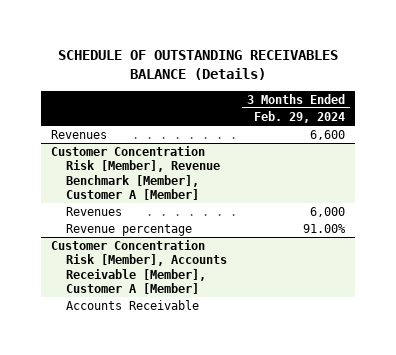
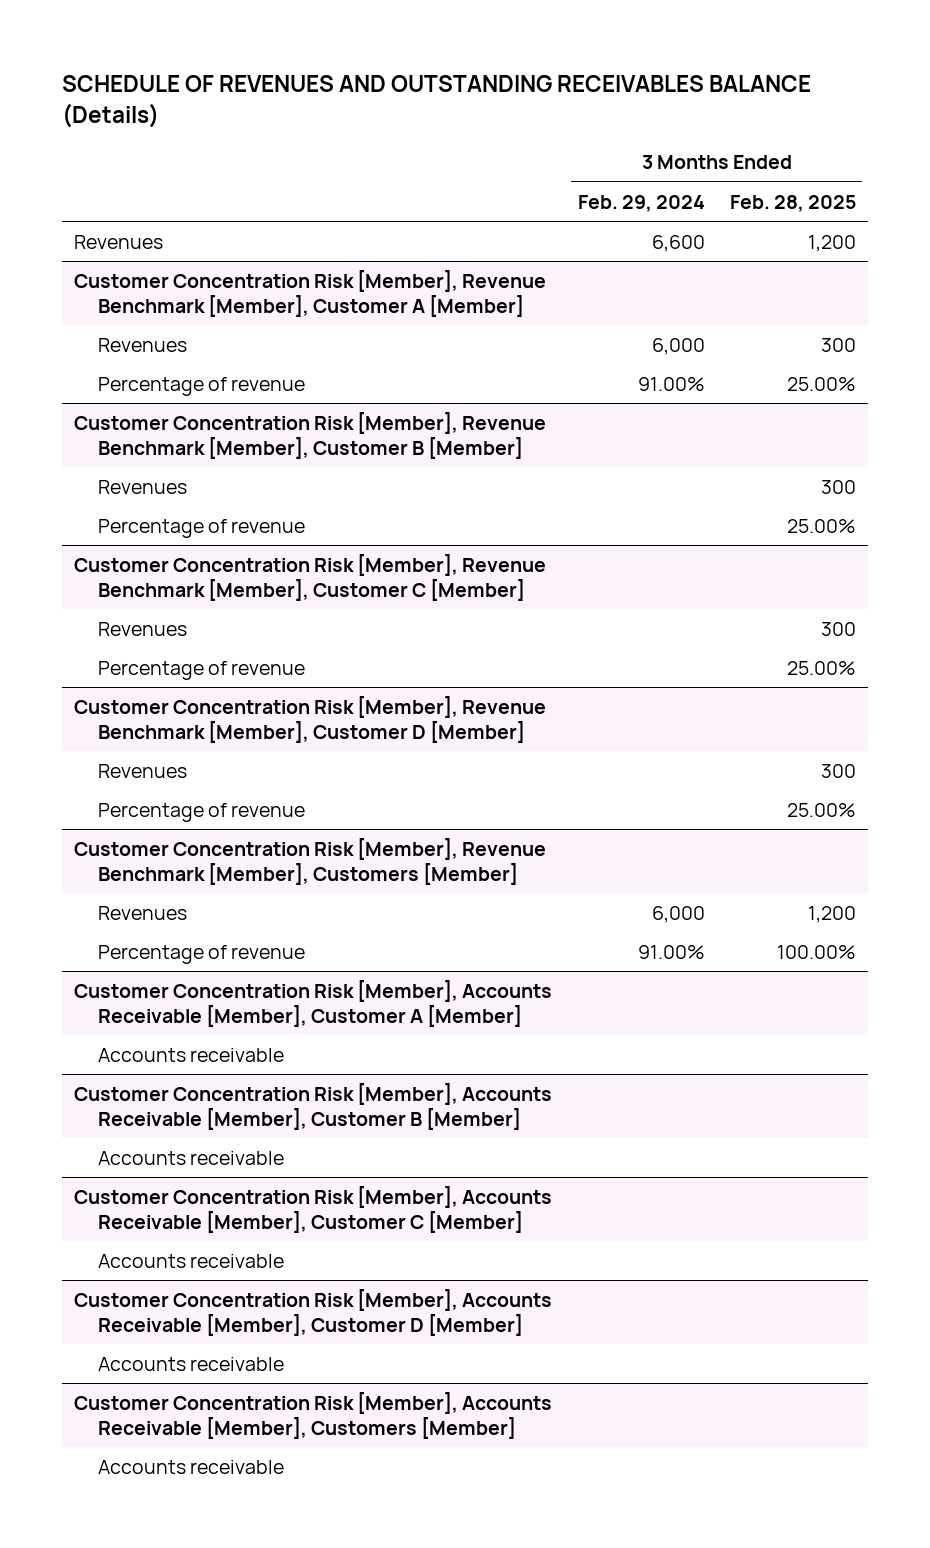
- SCHEDULE OF OUTSTANDING RECEIVABLES BALANCE (Details)
+ SCHEDULE OF REVENUES AND OUTSTANDING RECEIVABLES BALANCE (Details)
- | 3 Months Ended Feb. 29, 2024
+ | 3 Months Ended Feb. 29, 2024 | 3 Months Ended Feb. 28, 2025
@ Customer Concentration Risk [Member], Revenue Benchmark [Member], Customer A [Member]
- Revenue percentage | 91.00%
+ Percentage of revenue | 91.00% | 25.00%
+ Customer Concentration Risk [Member], Revenue Benchmark [Member], Customer B [Member]
+ Revenues | | 300
+ Percentage of revenue | | 25.00%
+ Customer Concentration Risk [Member], Revenue Benchmark [Member], Customer C [Member]
+ Revenues | | 300
+ Percentage of revenue | | 25.00%
+ Customer Concentration Risk [Member], Revenue Benchmark [Member], Customer D [Member]
+ Revenues | | 300
+ Percentage of revenue | | 25.00%
+ Customer Concentration Risk [Member], Revenue Benchmark [Member], Customers [Member]
+ Revenues | 6,000 | 1,200
+ Percentage of revenue | 91.00% | 100.00%
@ Customer Concentration Risk [Member], Accounts Receivable [Member], Customer A [Member]
- Accounts Receivable
+ Accounts receivable
+ Customer Concentration Risk [Member], Accounts Receivable [Member], Customer B [Member]
+ Accounts receivable
+ Customer Concentration Risk [Member], Accounts Receivable [Member], Customer C [Member]
+ Accounts receivable
+ Customer Concentration Risk [Member], Accounts Receivable [Member], Customer D [Member]
+ Accounts receivable
+ Customer Concentration Risk [Member], Accounts Receivable [Member], Customers [Member]
+ Accounts receivable

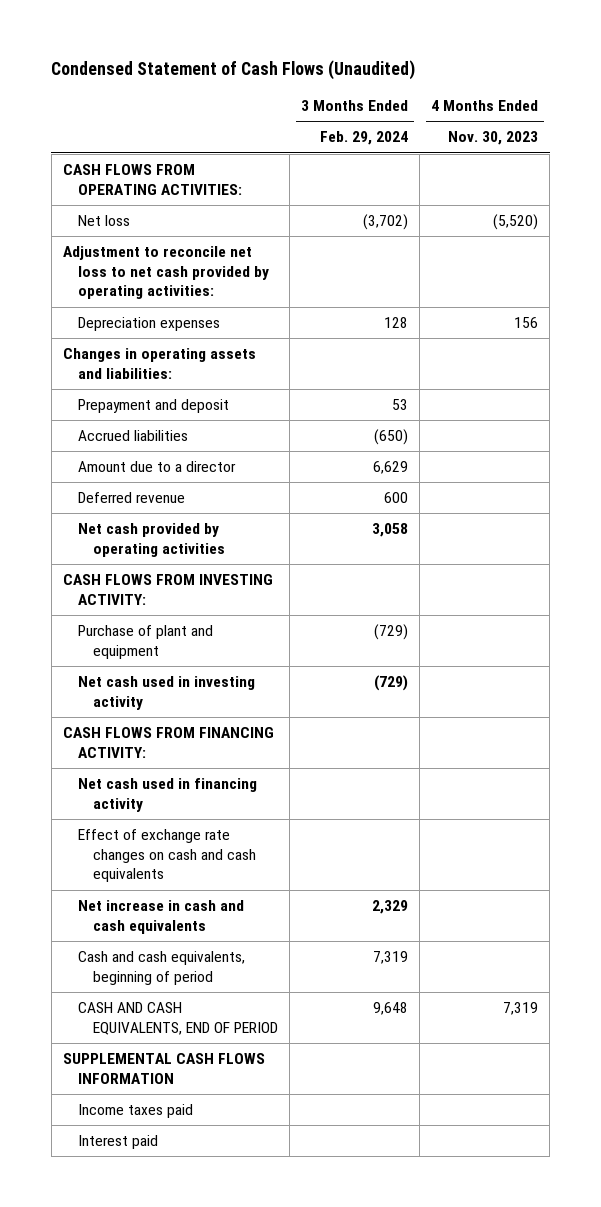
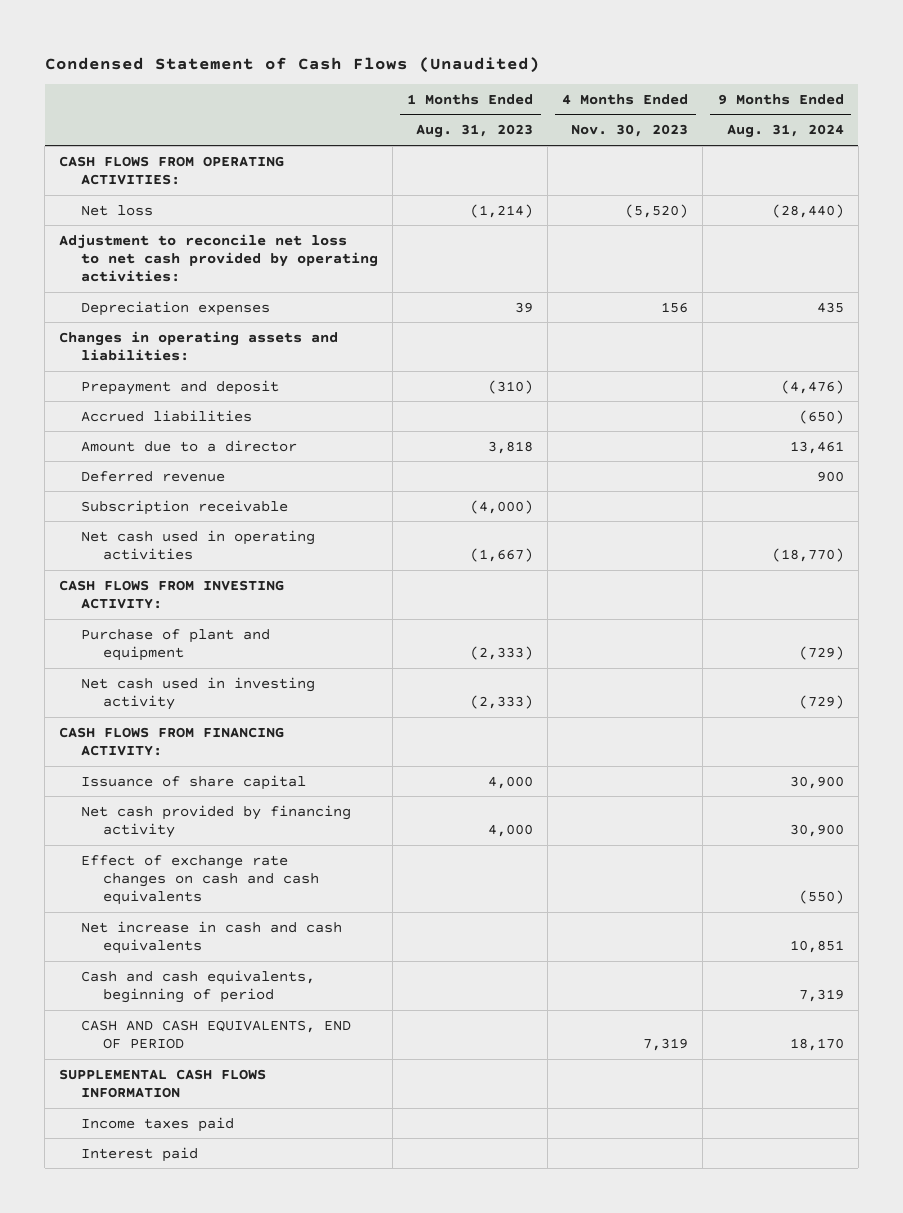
- | 3 Months Ended Feb. 29, 2024 | 4 Months Ended Nov. 30, 2023
+ | 1 Months Ended Aug. 31, 2023 | 4 Months Ended Nov. 30, 2023 | 9 Months Ended Aug. 31, 2024
- Net cash provided by operating activities | 3,058 |
+ Subscription receivable | (4,000) | |
+ Net cash used in operating activities | (1,667) | | (18,770)
- Net cash used in financing activity
+ Issuance of share capital | 4,000 | | 30,900
+ Net cash provided by financing activity | 4,000 | | 30,900

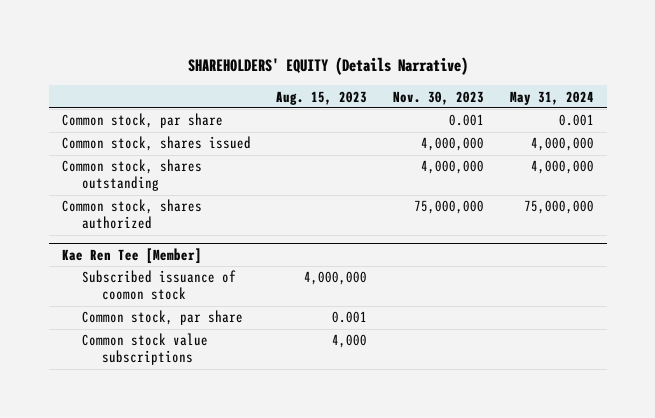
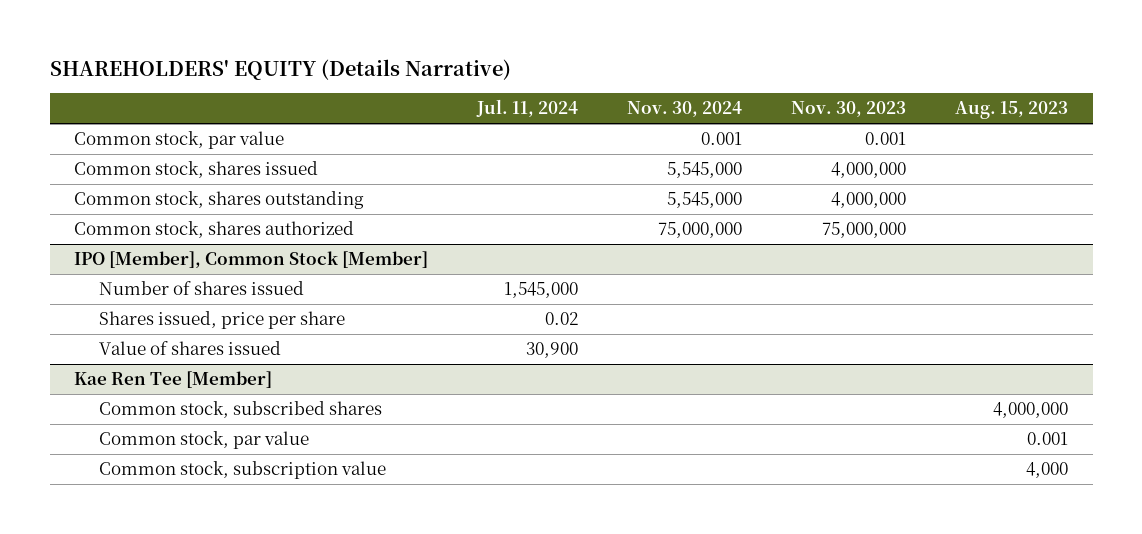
- | Aug. 15, 2023 | Nov. 30, 2023 | May 31, 2024
+ | Jul. 11, 2024 | Nov. 30, 2024 | Nov. 30, 2023 | Aug. 15, 2023
- Common stock, par share | | 0.001 | 0.001
+ Common stock, par value | | 0.001 | 0.001 |
+ IPO [Member], Common Stock [Member]
+ Number of shares issued | 1,545,000 | | |
+ Shares issued, price per share | 0.02 | | |
+ Value of shares issued | 30,900 | | |
@ Kae Ren Tee [Member]
- Subscribed issuance of coomon stock | 4,000,000 | |
- Common stock, par share | 0.001 | |
- Common stock value subscriptions | 4,000 | |
+ Common stock, subscribed shares | | | | 4,000,000
+ Common stock, par value | | | | 0.001
+ Common stock, subscription value | | | | 4,000

